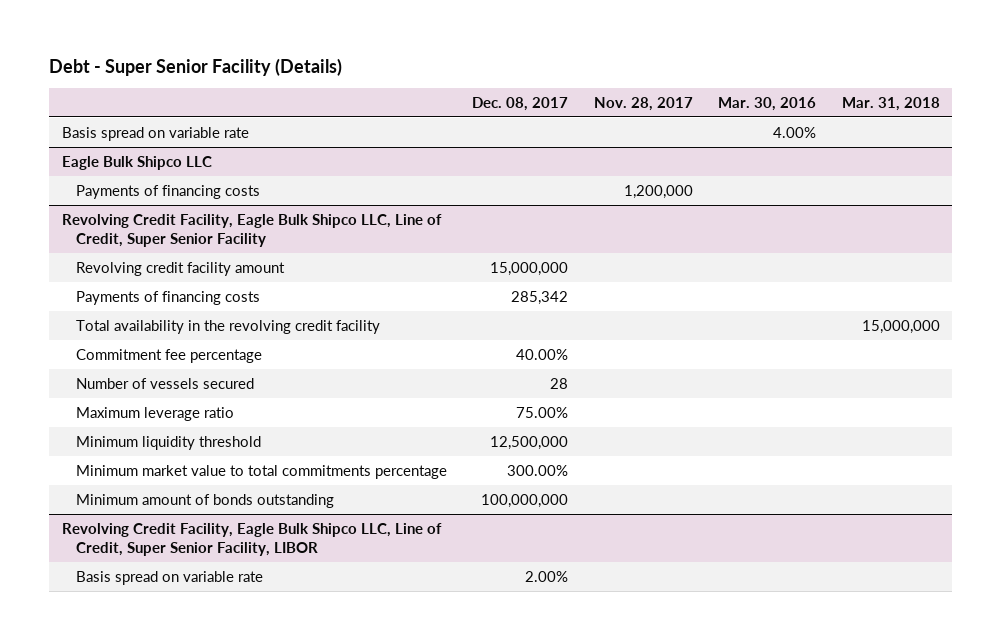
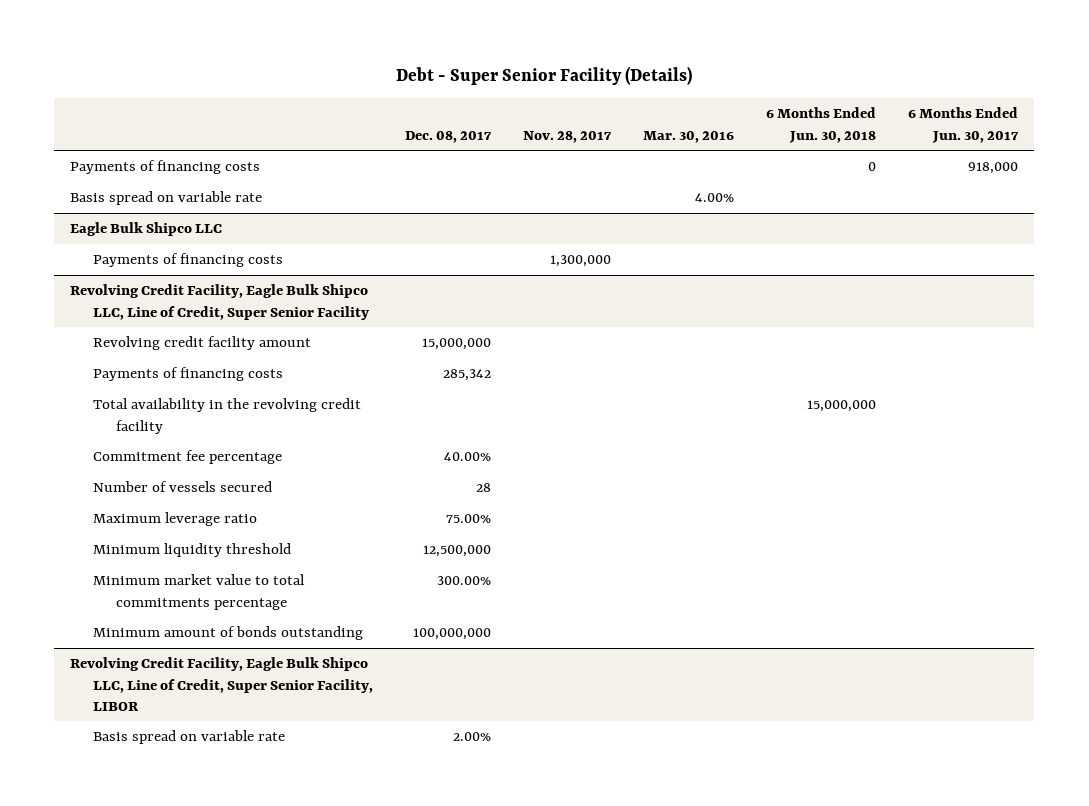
- | Dec. 08, 2017 | Nov. 28, 2017 | Mar. 30, 2016 | Mar. 31, 2018
+ | Dec. 08, 2017 | Nov. 28, 2017 | Mar. 30, 2016 | 6 Months Ended Jun. 30, 2018 | 6 Months Ended Jun. 30, 2017
+ Payments of financing costs | | | | 0 | 918,000
@ Eagle Bulk Shipco LLC
- Payments of financing costs | | 1,200,000 | |
+ Payments of financing costs | | 1,300,000 | | |

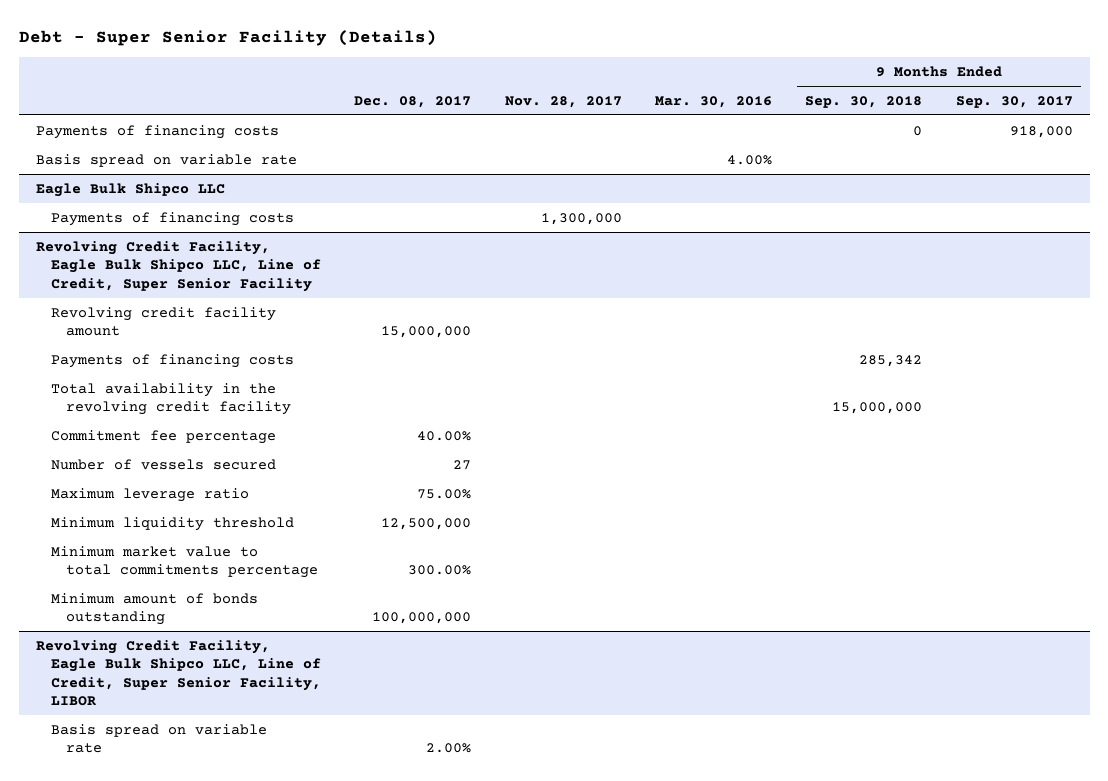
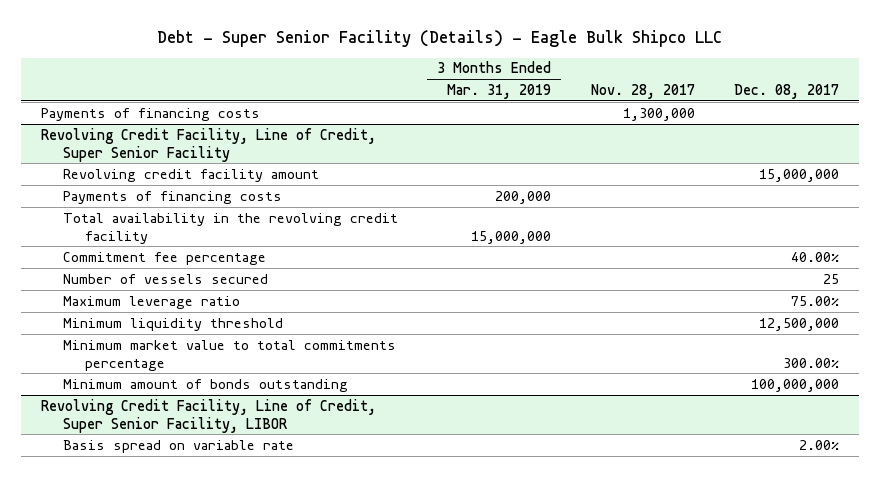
- Debt - Super Senior Facility (Details)
+ Debt - Super Senior Facility (Details) - Eagle Bulk Shipco LLC
- | Dec. 08, 2017 | Nov. 28, 2017 | Mar. 30, 2016 | 9 Months Ended Sep. 30, 2018 | 9 Months Ended Sep. 30, 2017
+ | 3 Months Ended Mar. 31, 2019 | Nov. 28, 2017 | Dec. 08, 2017
- Payments of financing costs | | | | 0 | 918,000
- Basis spread on variable rate | | | 4.00% | |
- Eagle Bulk Shipco LLC
- Revolving Credit Facility, Eagle Bulk Shipco LLC, Line of Credit, Super Senior Facility
+ Revolving Credit Facility, Line of Credit, Super Senior Facility
- Number of vessels secured | 27 | | | |
+ Number of vessels secured | | | 25
- Revolving Credit Facility, Eagle Bulk Shipco LLC, Line of Credit, Super Senior Facility, LIBOR
+ Revolving Credit Facility, Line of Credit, Super Senior Facility, LIBOR

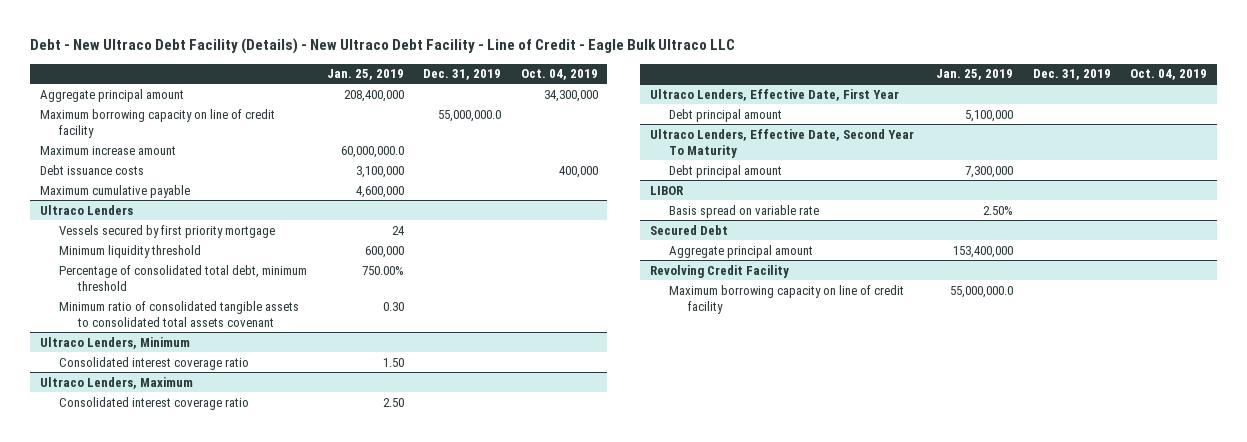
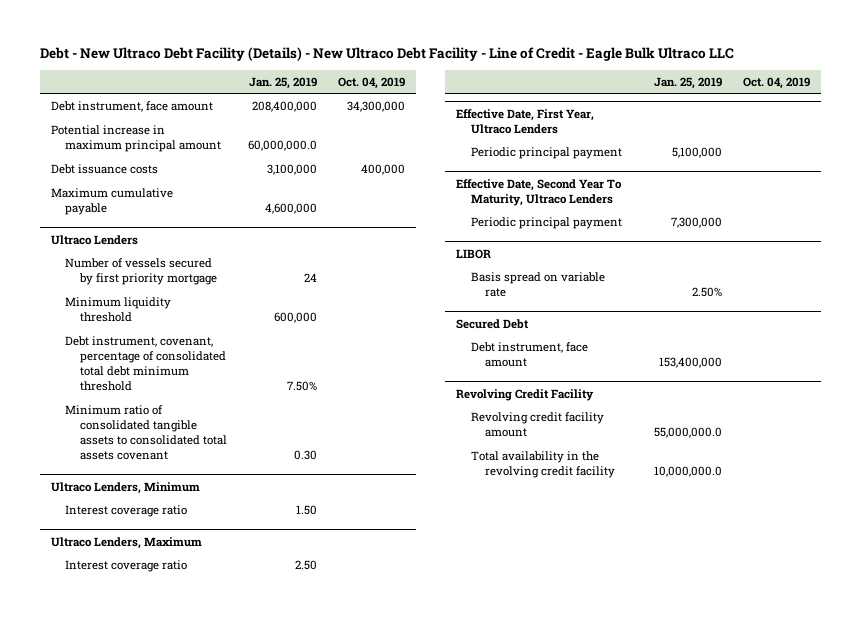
- | Jan. 25, 2019 | Dec. 31, 2019 | Oct. 04, 2019
+ | Jan. 25, 2019 | Oct. 04, 2019
- Aggregate principal amount | 208,400,000 | | 34,300,000
- Maximum borrowing capacity on line of credit facility | | 55,000,000.0 |
- Maximum increase amount | 60,000,000.0 | |
+ Debt instrument, face amount | 208,400,000 | 34,300,000
+ Potential increase in maximum principal amount | 60,000,000.0 |
@ Ultraco Lenders
- Vessels secured by first priority mortgage | 24 | |
+ Number of vessels secured by first priority mortgage | 24 |
- Percentage of consolidated total debt, minimum threshold | 750.00% | |
+ Debt instrument, covenant, percentage of consolidated total debt minimum threshold | 7.50% |
@ Ultraco Lenders, Minimum
- Consolidated interest coverage ratio | 1.50 | |
+ Interest coverage ratio | 1.50 |
@ Ultraco Lenders, Maximum
- Consolidated interest coverage ratio | 2.50 | |
- Ultraco Lenders, Effective Date, First Year
- Debt principal amount | 5,100,000 | |
- Ultraco Lenders, Effective Date, Second Year To Maturity
- Debt principal amount | 7,300,000 | |
@ Ultraco Lenders, Maximum
+ Interest coverage ratio | 2.50 |
+ Effective Date, First Year, Ultraco Lenders
+ Periodic principal payment | 5,100,000 |
+ Effective Date, Second Year To Maturity, Ultraco Lenders
+ Periodic principal payment | 7,300,000 |
@ Secured Debt
- Aggregate principal amount | 153,400,000 | |
+ Debt instrument, face amount | 153,400,000 |
@ Revolving Credit Facility
- Maximum borrowing capacity on line of credit facility | 55,000,000.0 | |
+ Revolving credit facility amount | 55,000,000.0 |
+ Total availability in the revolving credit facility | 10,000,000.0 |

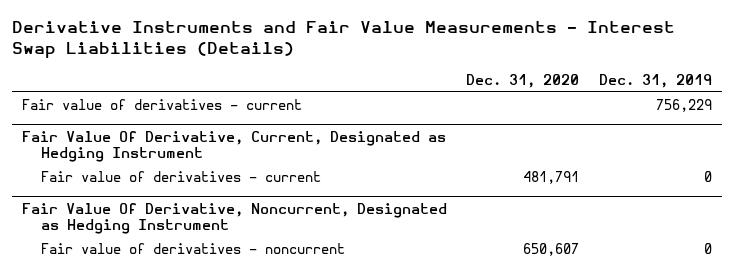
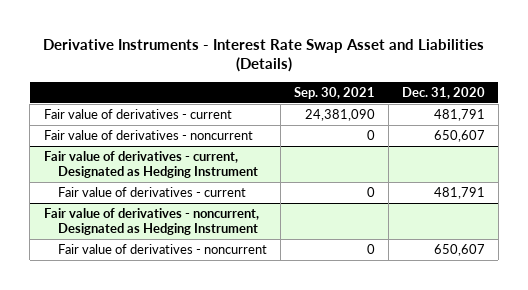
- Derivative Instruments and Fair Value Measurements - Interest Swap Liabilities (Details)
+ Derivative Instruments - Interest Rate Swap Asset and Liabilities (Details)
- | Dec. 31, 2020 | Dec. 31, 2019
+ | Sep. 30, 2021 | Dec. 31, 2020
- Fair value of derivatives - current | | 756,229
- Fair Value Of Derivative, Current, Designated as Hedging Instrument
- Fair Value Of Derivative, Noncurrent, Designated as Hedging Instrument
+ Fair value of derivatives - current, Designated as Hedging Instrument
+ Fair value of derivatives - current | 0 | 481,791
+ Fair value of derivatives - noncurrent, Designated as Hedging Instrument
+ Fair value of derivatives - noncurrent | 0 | 650,607

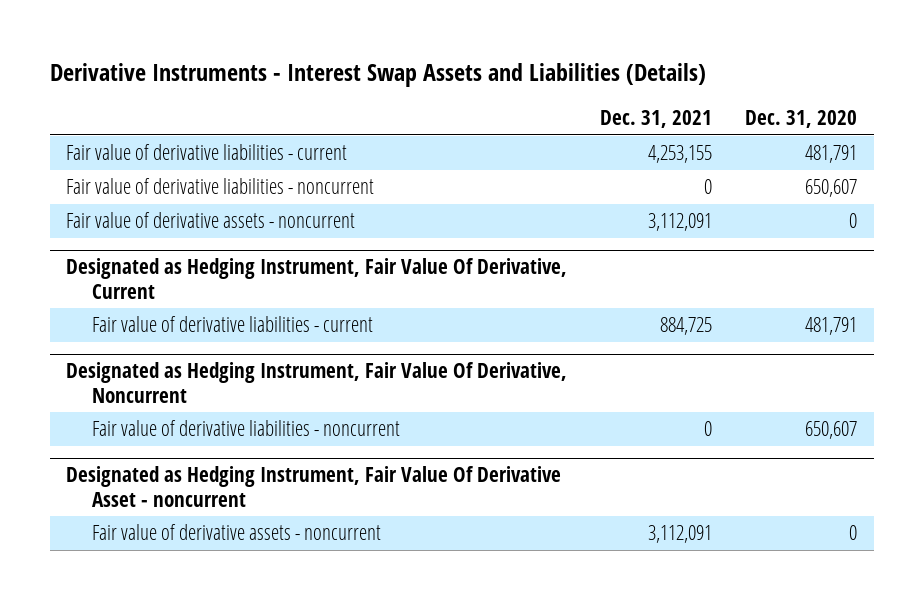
- Derivative Instruments - Interest Rate Swap Asset and Liabilities (Details)
+ Derivative Instruments - Interest Swap Assets and Liabilities (Details)
- | Sep. 30, 2021 | Dec. 31, 2020
+ | Dec. 31, 2021 | Dec. 31, 2020
- Fair value of derivatives - current | 24,381,090 | 481,791
- Fair value of derivatives - noncurrent | 0 | 650,607
- Fair value of derivatives - current, Designated as Hedging Instrument
- Fair value of derivatives - current | 0 | 481,791
- Fair value of derivatives - noncurrent, Designated as Hedging Instrument
- Fair value of derivatives - noncurrent | 0 | 650,607
+ Fair value of derivative liabilities - current | 4,253,155 | 481,791
+ Fair value of derivative liabilities - noncurrent | 0 | 650,607
+ Fair value of derivative assets - noncurrent | 3,112,091 | 0
+ Designated as Hedging Instrument, Fair Value Of Derivative, Current
+ Fair value of derivative liabilities - current | 884,725 | 481,791
+ Designated as Hedging Instrument, Fair Value Of Derivative, Noncurrent
+ Fair value of derivative liabilities - noncurrent | 0 | 650,607
+ Designated as Hedging Instrument, Fair Value Of Derivative Asset - noncurrent
+ Fair value of derivative assets - noncurrent | 3,112,091 | 0

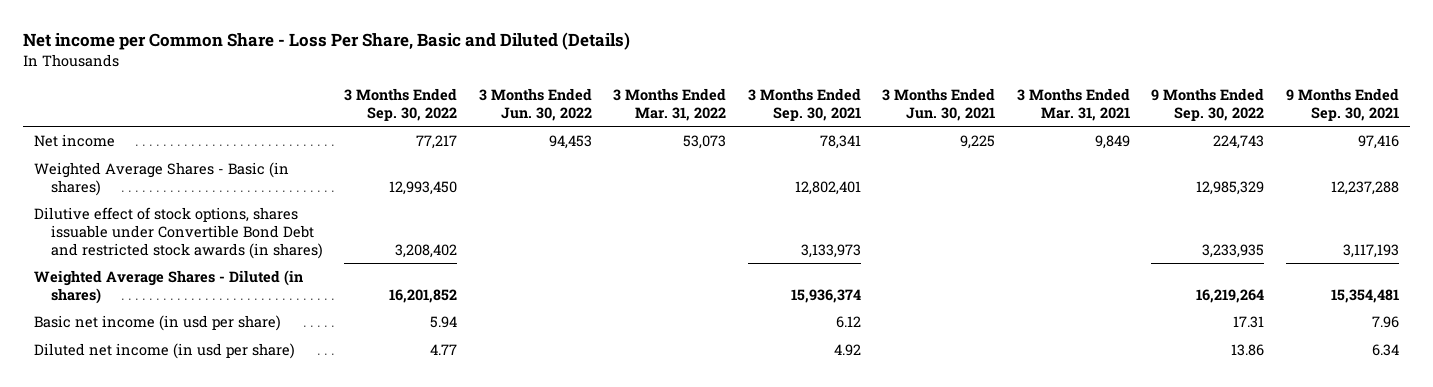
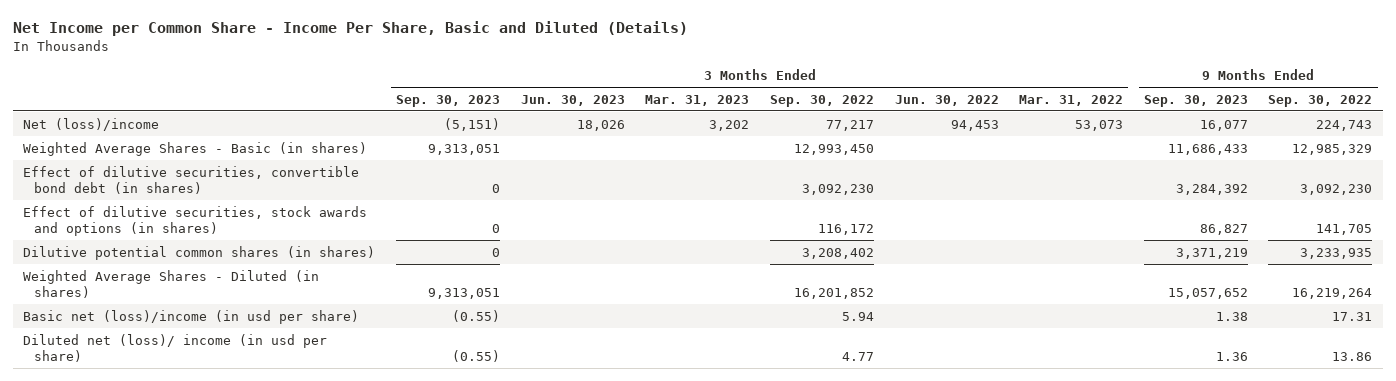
- Net income per Common Share - Loss Per Share, Basic and Diluted (Details)
+ Net Income per Common Share - Income Per Share, Basic and Diluted (Details)
- | 3 Months Ended Sep. 30, 2022 | 3 Months Ended Jun. 30, 2022 | 3 Months Ended Mar. 31, 2022 | 3 Months Ended Sep. 30, 2021 | 3 Months Ended Jun. 30, 2021 | 3 Months Ended Mar. 31, 2021 | 9 Months Ended Sep. 30, 2022 | 9 Months Ended Sep. 30, 2021
+ | 3 Months Ended Sep. 30, 2023 | 3 Months Ended Jun. 30, 2023 | 3 Months Ended Mar. 31, 2023 | 3 Months Ended Sep. 30, 2022 | 3 Months Ended Jun. 30, 2022 | 3 Months Ended Mar. 31, 2022 | 9 Months Ended Sep. 30, 2023 | 9 Months Ended Sep. 30, 2022
- Net income | 77,217 | 94,453 | 53,073 | 78,341 | 9,225 | 9,849 | 224,743 | 97,416
+ Net (loss)/income | (5,151) | 18,026 | 3,202 | 77,217 | 94,453 | 53,073 | 16,077 | 224,743
- Dilutive effect of stock options, shares issuable under Convertible Bond Debt and restricted stock awards (in shares) | 3,208,402 | | | 3,133,973 | | | 3,233,935 | 3,117,193
+ Effect of dilutive securities, convertible bond debt (in shares) | 0 | | | 3,092,230 | | | 3,284,392 | 3,092,230
+ Effect of dilutive securities, stock awards and options (in shares) | 0 | | | 116,172 | | | 86,827 | 141,705
+ Dilutive potential common shares (in shares) | 0 | | | 3,208,402 | | | 3,371,219 | 3,233,935
- Basic net income (in usd per share) | 5.94 | | | 6.12 | | | 17.31 | 7.96
- Diluted net income (in usd per share) | 4.77 | | | 4.92 | | | 13.86 | 6.34
+ Basic net (loss)/income (in usd per share) | (0.55) | | | 5.94 | | | 1.38 | 17.31
+ Diluted net (loss)/ income (in usd per share) | (0.55) | | | 4.77 | | | 1.36 | 13.86

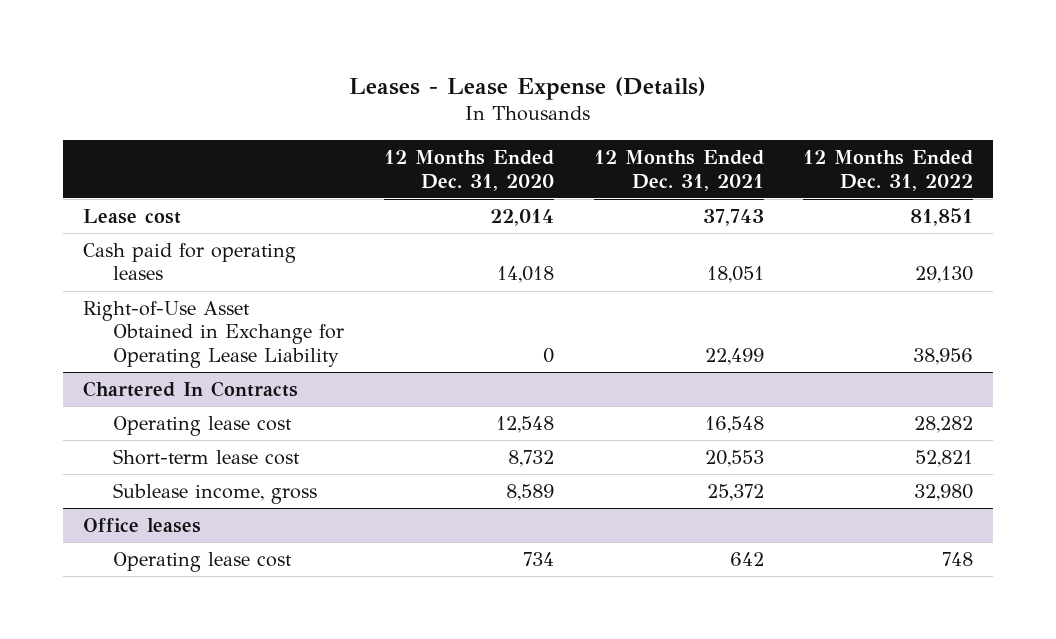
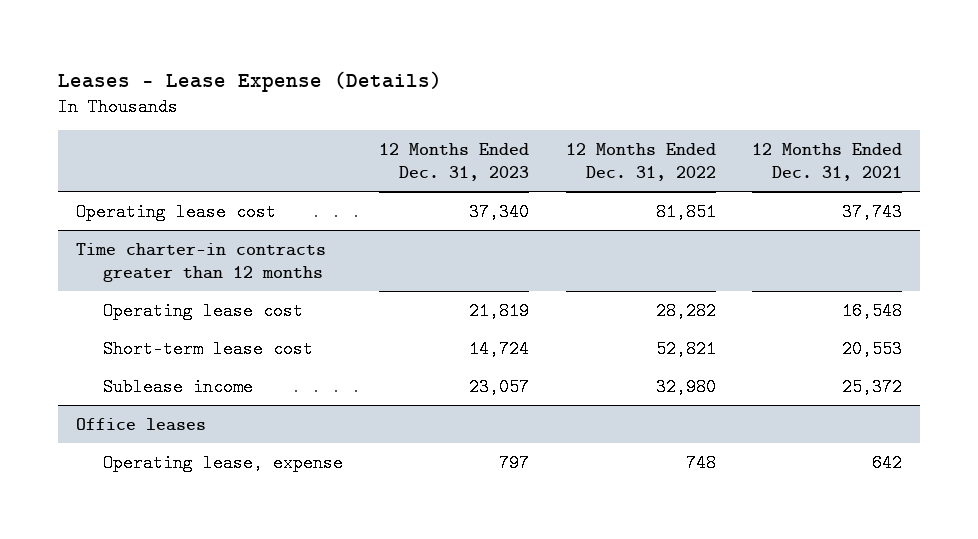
- | 12 Months Ended Dec. 31, 2020 | 12 Months Ended Dec. 31, 2021 | 12 Months Ended Dec. 31, 2022
+ | 12 Months Ended Dec. 31, 2023 | 12 Months Ended Dec. 31, 2022 | 12 Months Ended Dec. 31, 2021
- Lease cost | 22,014 | 37,743 | 81,851
- Cash paid for operating leases | 14,018 | 18,051 | 29,130
- Right-of-Use Asset Obtained in Exchange for Operating Lease Liability | 0 | 22,499 | 38,956
- Chartered In Contracts
+ Operating lease cost | 37,340 | 81,851 | 37,743
+ Time charter-in contracts greater than 12 months
- Sublease income, gross | 8,589 | 25,372 | 32,980
+ Sublease income | 23,057 | 32,980 | 25,372
@ Office leases
- Operating lease cost | 734 | 642 | 748
+ Operating lease, expense | 797 | 748 | 642

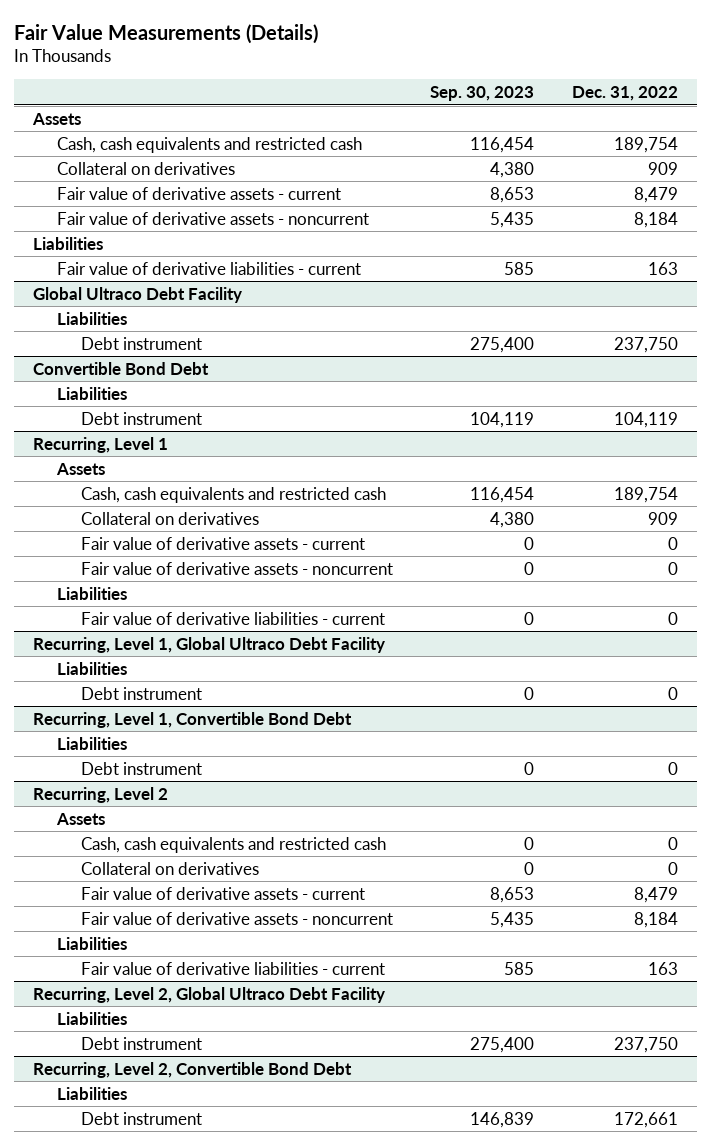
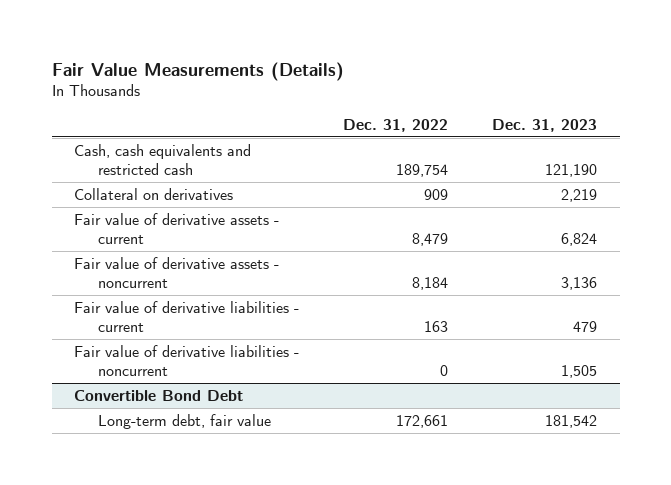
- | Sep. 30, 2023 | Dec. 31, 2022
+ | Dec. 31, 2022 | Dec. 31, 2023
- Assets
- Liabilities
- Global Ultraco Debt Facility
- Liabilities
- Debt instrument | 275,400 | 237,750
+ Fair value of derivative liabilities - noncurrent | 0 | 1,505
@ Convertible Bond Debt
- Liabilities
- Debt instrument | 104,119 | 104,119
- Recurring, Level 1
- Assets
- Cash, cash equivalents and restricted cash | 116,454 | 189,754
- Collateral on derivatives | 4,380 | 909
- Fair value of derivative assets - current | 0 | 0
- Fair value of derivative assets - noncurrent | 0 | 0
- Liabilities
- Fair value of derivative liabilities - current | 0 | 0
- Recurring, Level 1, Global Ultraco Debt Facility
- Liabilities
- Debt instrument | 0 | 0
- Recurring, Level 1, Convertible Bond Debt
- Liabilities
- Debt instrument | 0 | 0
- Recurring, Level 2
- Assets
- Cash, cash equivalents and restricted cash | 0 | 0
- Collateral on derivatives | 0 | 0
- Fair value of derivative assets - current | 8,653 | 8,479
- Fair value of derivative assets - noncurrent | 5,435 | 8,184
- Liabilities
- Fair value of derivative liabilities - current | 585 | 163
- Recurring, Level 2, Global Ultraco Debt Facility
- Liabilities
- Debt instrument | 275,400 | 237,750
- Recurring, Level 2, Convertible Bond Debt
- Liabilities
- Debt instrument | 146,839 | 172,661
@ Convertible Bond Debt
+ Long-term debt, fair value | 172,661 | 181,542

